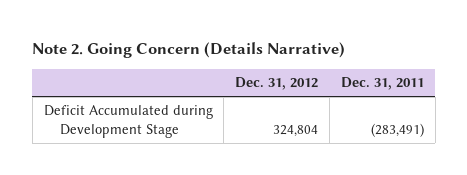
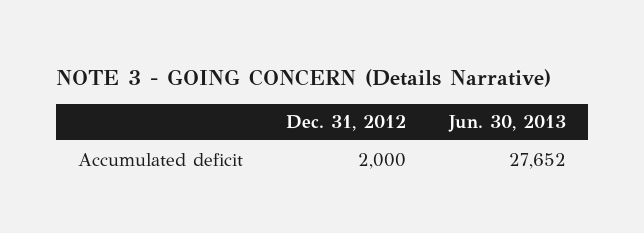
- Note 2. Going Concern (Details Narrative)
+ NOTE 3 - GOING CONCERN (Details Narrative)
- | Dec. 31, 2012 | Dec. 31, 2011
+ | Dec. 31, 2012 | Jun. 30, 2013
- Deficit Accumulated during Development Stage | 324,804 | (283,491)
+ Accumulated deficit | 2,000 | 27,652

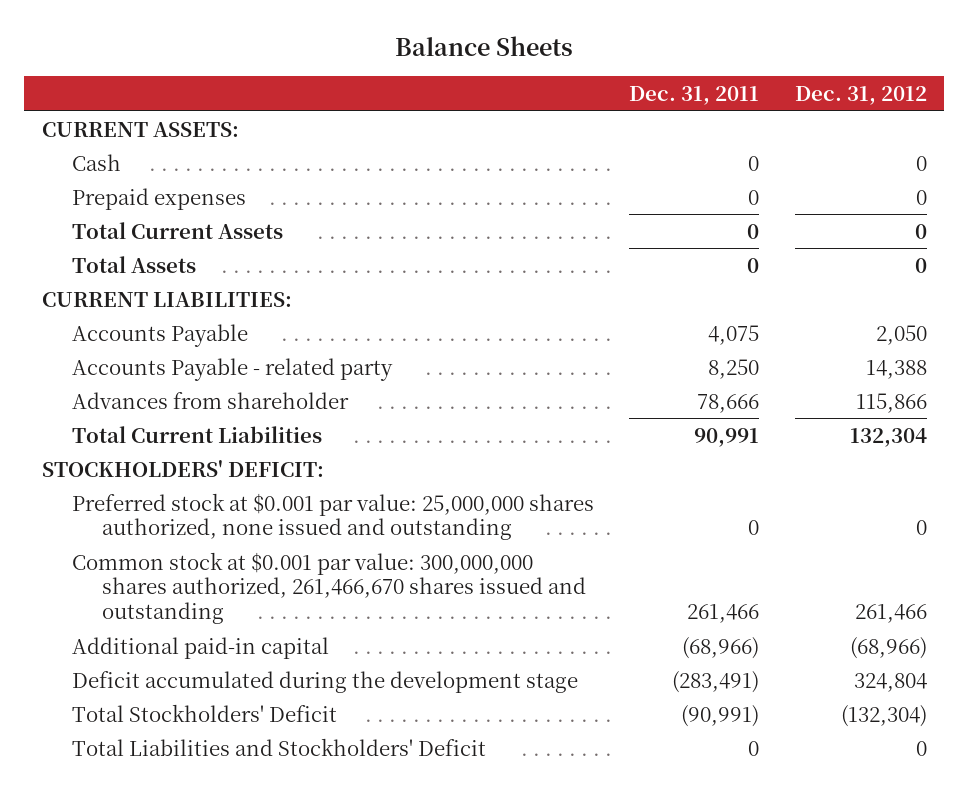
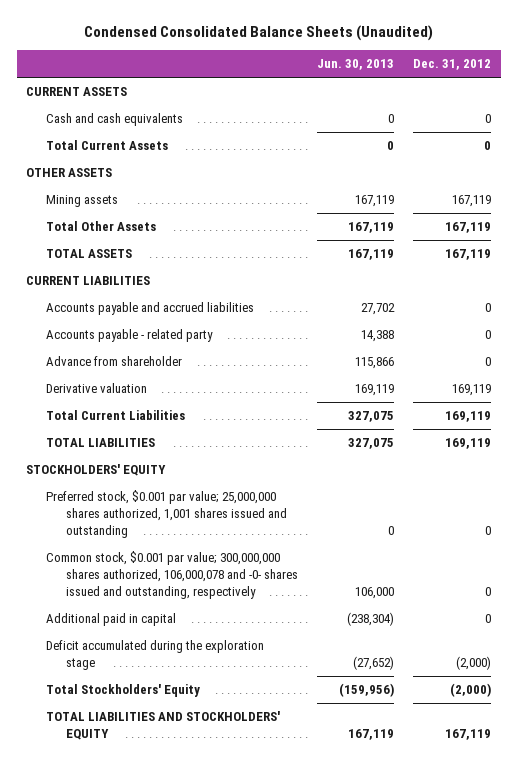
- Balance Sheets
+ Condensed Consolidated Balance Sheets (Unaudited)
- | Dec. 31, 2011 | Dec. 31, 2012
+ | Jun. 30, 2013 | Dec. 31, 2012
- CURRENT ASSETS:
- Cash | 0 | 0
- Prepaid expenses | 0 | 0
+ CURRENT ASSETS
+ Cash and cash equivalents | 0 | 0
- Total Assets | 0 | 0
- CURRENT LIABILITIES:
- Accounts Payable | 4,075 | 2,050
- Accounts Payable - related party | 8,250 | 14,388
- Advances from shareholder | 78,666 | 115,866
- Total Current Liabilities | 90,991 | 132,304
- STOCKHOLDERS' DEFICIT:
- Preferred stock at $0.001 par value: 25,000,000 shares authorized, none issued and outstanding | 0 | 0
- Common stock at $0.001 par value: 300,000,000 shares authorized, 261,466,670 shares issued and outstanding | 261,466 | 261,466
- Additional paid-in capital | (68,966) | (68,966)
- Deficit accumulated during the development stage | (283,491) | 324,804
- Total Stockholders' Deficit | (90,991) | (132,304)
- Total Liabilities and Stockholders' Deficit | 0 | 0
+ OTHER ASSETS
+ Mining assets | 167,119 | 167,119
+ Total Other Assets | 167,119 | 167,119
+ TOTAL ASSETS | 167,119 | 167,119
+ CURRENT LIABILITIES
+ Accounts payable and accrued liabilities | 27,702 | 0
+ Accounts payable - related party | 14,388 | 0
+ Advance from shareholder | 115,866 | 0
+ Derivative valuation | 169,119 | 169,119
+ Total Current Liabilities | 327,075 | 169,119
+ TOTAL LIABILITIES | 327,075 | 169,119
+ STOCKHOLDERS' EQUITY
+ Preferred stock, $0.001 par value; 25,000,000 shares authorized, 1,001 shares issued and outstanding | 0 | 0
+ Common stock, $0.001 par value; 300,000,000 shares authorized, 106,000,078 and -0- shares issued and outstanding, respectively | 106,000 | 0
+ Additional paid in capital | (238,304) | 0
+ Deficit accumulated during the exploration stage | (27,652) | (2,000)
+ Total Stockholders' Equity | (159,956) | (2,000)
+ TOTAL LIABILITIES AND STOCKHOLDERS' EQUITY | 167,119 | 167,119

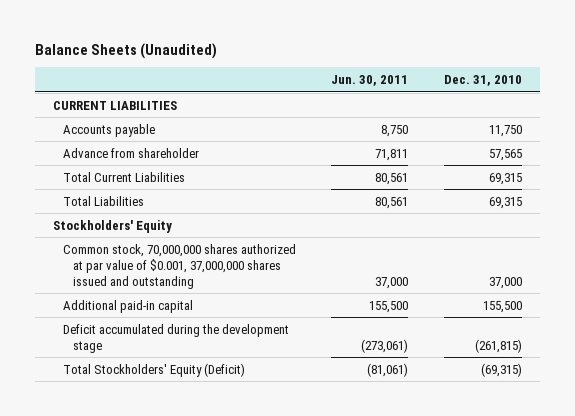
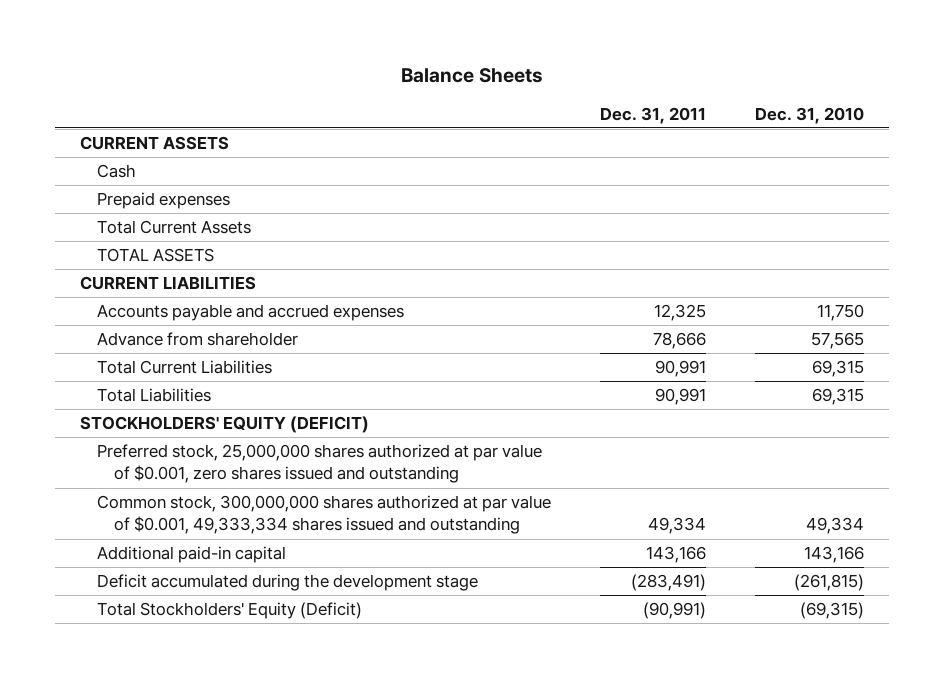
- Balance Sheets (Unaudited)
+ Balance Sheets
- | Jun. 30, 2011 | Dec. 31, 2010
+ | Dec. 31, 2011 | Dec. 31, 2010
+ CURRENT ASSETS
+ Cash
+ Prepaid expenses
+ Total Current Assets
+ TOTAL ASSETS
- Accounts payable | 8,750 | 11,750
+ Accounts payable and accrued expenses | 12,325 | 11,750
- Stockholders' Equity
- Common stock, 70,000,000 shares authorized at par value of $0.001, 37,000,000 shares issued and outstanding | 37,000 | 37,000
- Additional paid-in capital | 155,500 | 155,500
+ STOCKHOLDERS' EQUITY (DEFICIT)
+ Preferred stock, 25,000,000 shares authorized at par value of $0.001, zero shares issued and outstanding
+ Common stock, 300,000,000 shares authorized at par value of $0.001, 49,333,334 shares issued and outstanding | 49,334 | 49,334
+ Additional paid-in capital | 143,166 | 143,166

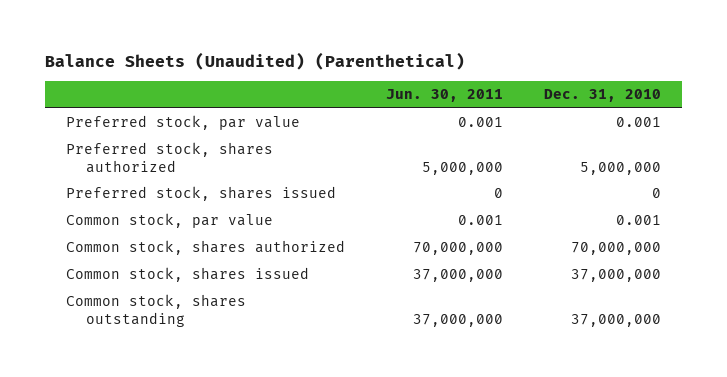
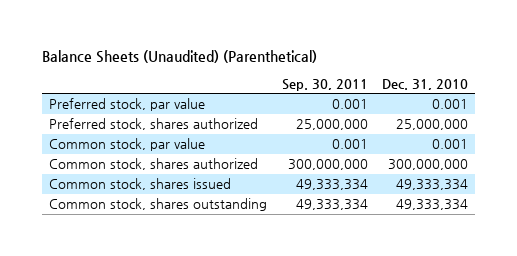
- | Jun. 30, 2011 | Dec. 31, 2010
+ | Sep. 30, 2011 | Dec. 31, 2010
- Preferred stock, shares authorized | 5,000,000 | 5,000,000
- Preferred stock, shares issued | 0 | 0
+ Preferred stock, shares authorized | 25,000,000 | 25,000,000
- Common stock, shares authorized | 70,000,000 | 70,000,000
- Common stock, shares issued | 37,000,000 | 37,000,000
- Common stock, shares outstanding | 37,000,000 | 37,000,000
+ Common stock, shares authorized | 300,000,000 | 300,000,000
+ Common stock, shares issued | 49,333,334 | 49,333,334
+ Common stock, shares outstanding | 49,333,334 | 49,333,334

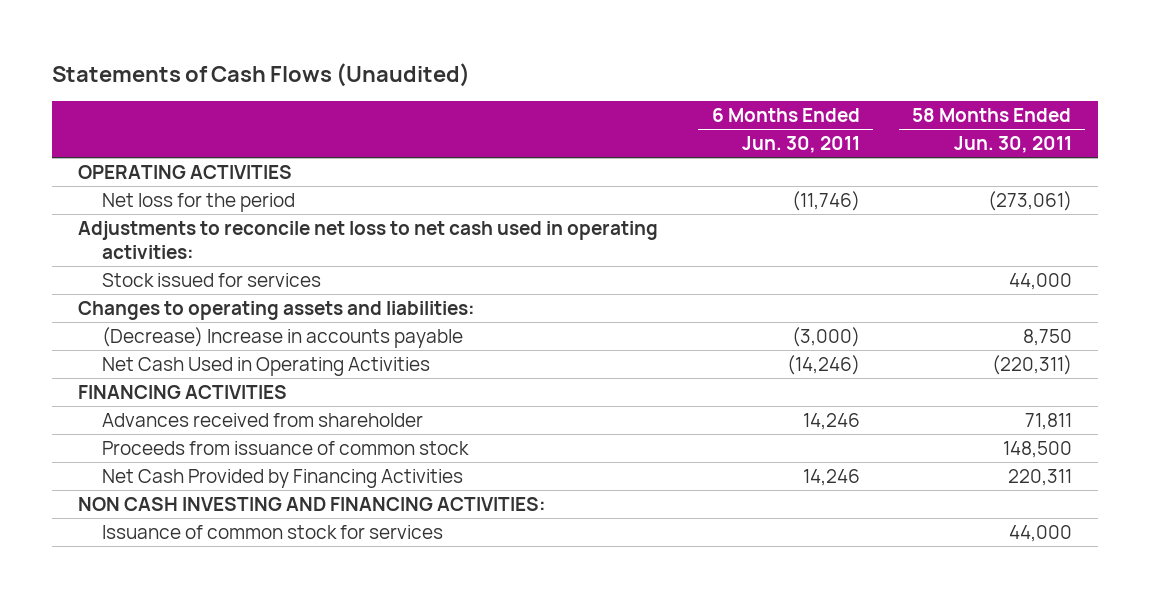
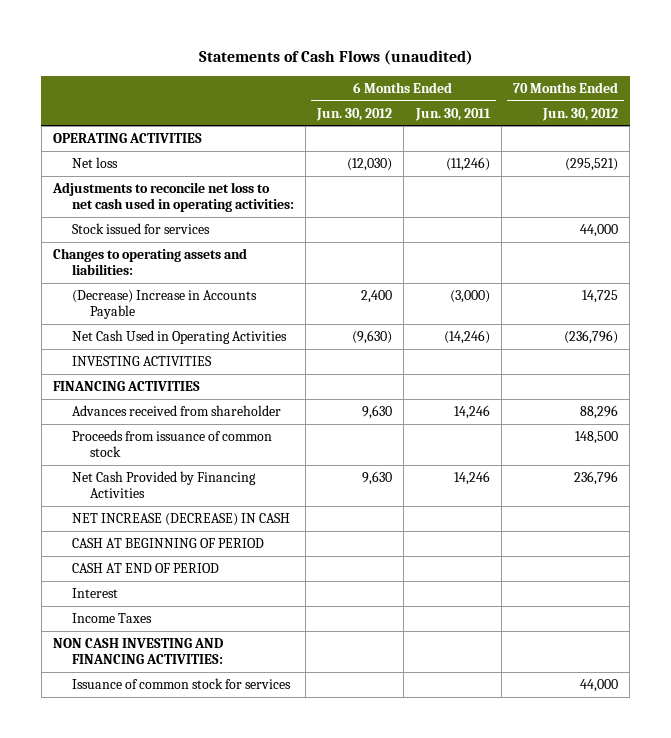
- Statements of Cash Flows (Unaudited)
+ Statements of Cash Flows (unaudited)
- | 6 Months Ended Jun. 30, 2011 | 58 Months Ended Jun. 30, 2011
+ | 6 Months Ended Jun. 30, 2012 | 6 Months Ended Jun. 30, 2011 | 70 Months Ended Jun. 30, 2012
- Net loss for the period | (11,746) | (273,061)
+ Net loss | (12,030) | (11,246) | (295,521)
- (Decrease) Increase in accounts payable | (3,000) | 8,750
+ (Decrease) Increase in Accounts Payable | 2,400 | (3,000) | 14,725
+ INVESTING ACTIVITIES
+ NET INCREASE (DECREASE) IN CASH
+ CASH AT BEGINNING OF PERIOD
+ CASH AT END OF PERIOD
+ Interest
+ Income Taxes

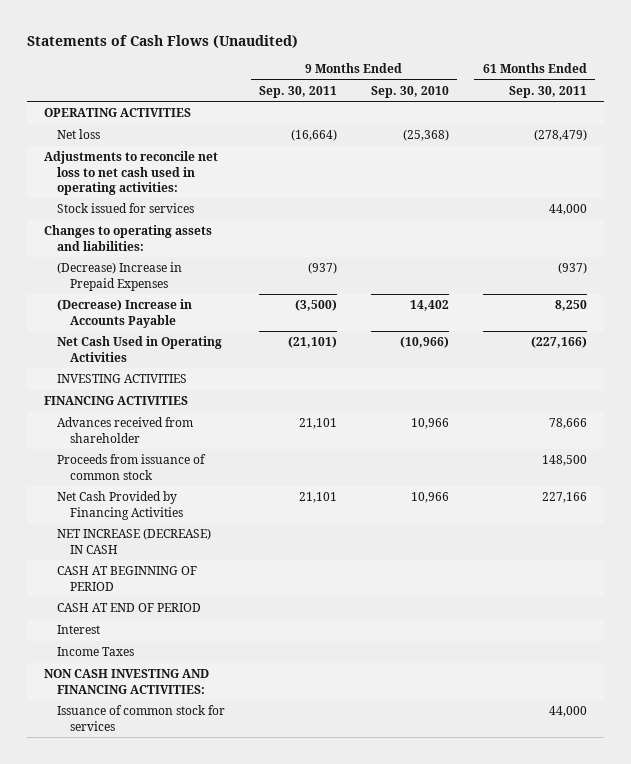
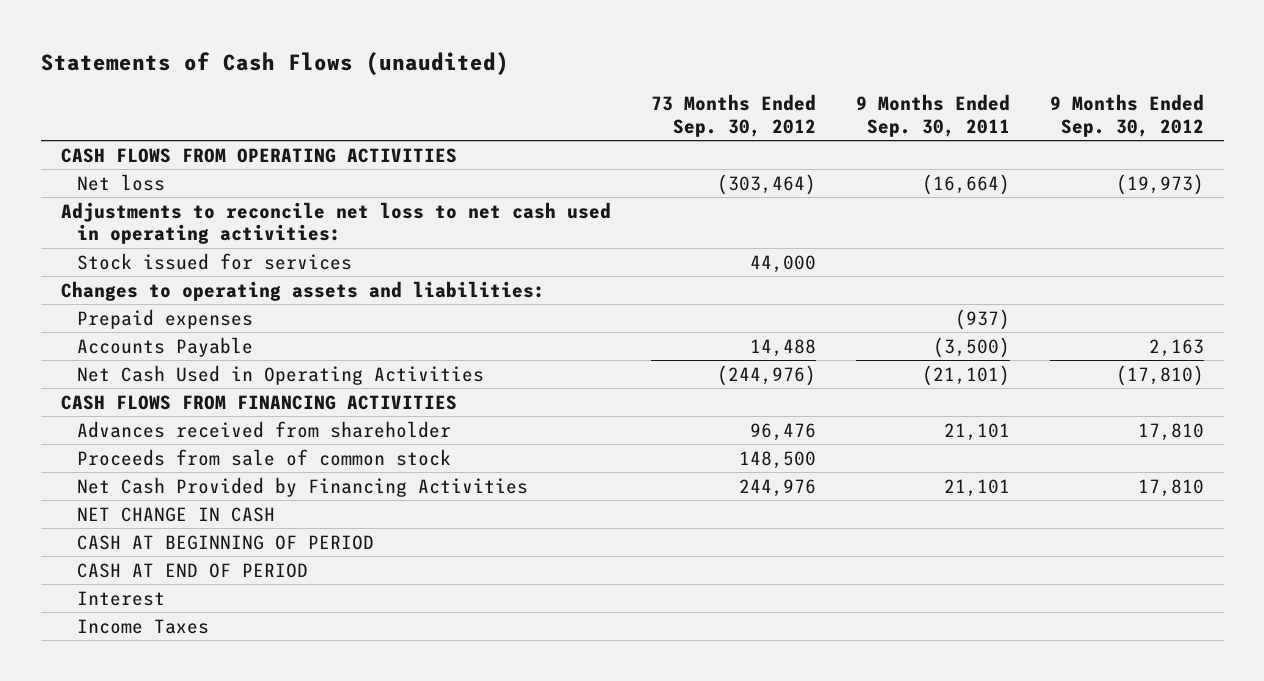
- Statements of Cash Flows (Unaudited)
+ Statements of Cash Flows (unaudited)
- | 9 Months Ended Sep. 30, 2011 | 9 Months Ended Sep. 30, 2010 | 61 Months Ended Sep. 30, 2011
+ | 73 Months Ended Sep. 30, 2012 | 9 Months Ended Sep. 30, 2011 | 9 Months Ended Sep. 30, 2012
- OPERATING ACTIVITIES
+ CASH FLOWS FROM OPERATING ACTIVITIES
- (Decrease) Increase in Prepaid Expenses | (937) | | (937)
- (Decrease) Increase in Accounts Payable | (3,500) | 14,402 | 8,250
+ Prepaid expenses | | (937) |
+ Accounts Payable | 14,488 | (3,500) | 2,163
- INVESTING ACTIVITIES
- FINANCING ACTIVITIES
+ CASH FLOWS FROM FINANCING ACTIVITIES
- Proceeds from issuance of common stock | | | 148,500
+ Proceeds from sale of common stock | 148,500 | |
- NET INCREASE (DECREASE) IN CASH
+ NET CHANGE IN CASH
- NON CASH INVESTING AND FINANCING ACTIVITIES:
- Issuance of common stock for services | | | 44,000

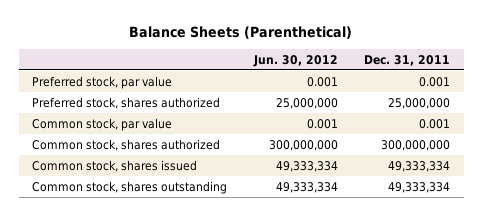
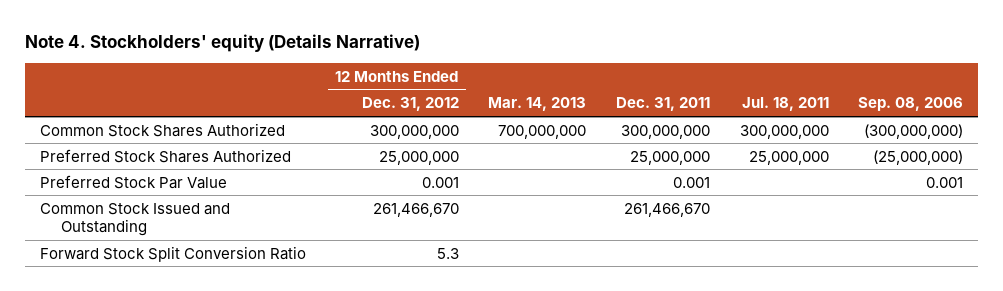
- Balance Sheets (Parenthetical)
+ Note 4. Stockholders' equity (Details Narrative)
- | Jun. 30, 2012 | Dec. 31, 2011
+ | 12 Months Ended Dec. 31, 2012 | Mar. 14, 2013 | Dec. 31, 2011 | Jul. 18, 2011 | Sep. 08, 2006
- Preferred stock, par value | 0.001 | 0.001
- Preferred stock, shares authorized | 25,000,000 | 25,000,000
- Common stock, par value | 0.001 | 0.001
- Common stock, shares authorized | 300,000,000 | 300,000,000
- Common stock, shares issued | 49,333,334 | 49,333,334
- Common stock, shares outstanding | 49,333,334 | 49,333,334
+ Common Stock Shares Authorized | 300,000,000 | 700,000,000 | 300,000,000 | 300,000,000 | (300,000,000)
+ Preferred Stock Shares Authorized | 25,000,000 | | 25,000,000 | 25,000,000 | (25,000,000)
+ Preferred Stock Par Value | 0.001 | | 0.001 | | 0.001
+ Common Stock Issued and Outstanding | 261,466,670 | | 261,466,670 | |
+ Forward Stock Split Conversion Ratio | 5.3 | | | |

